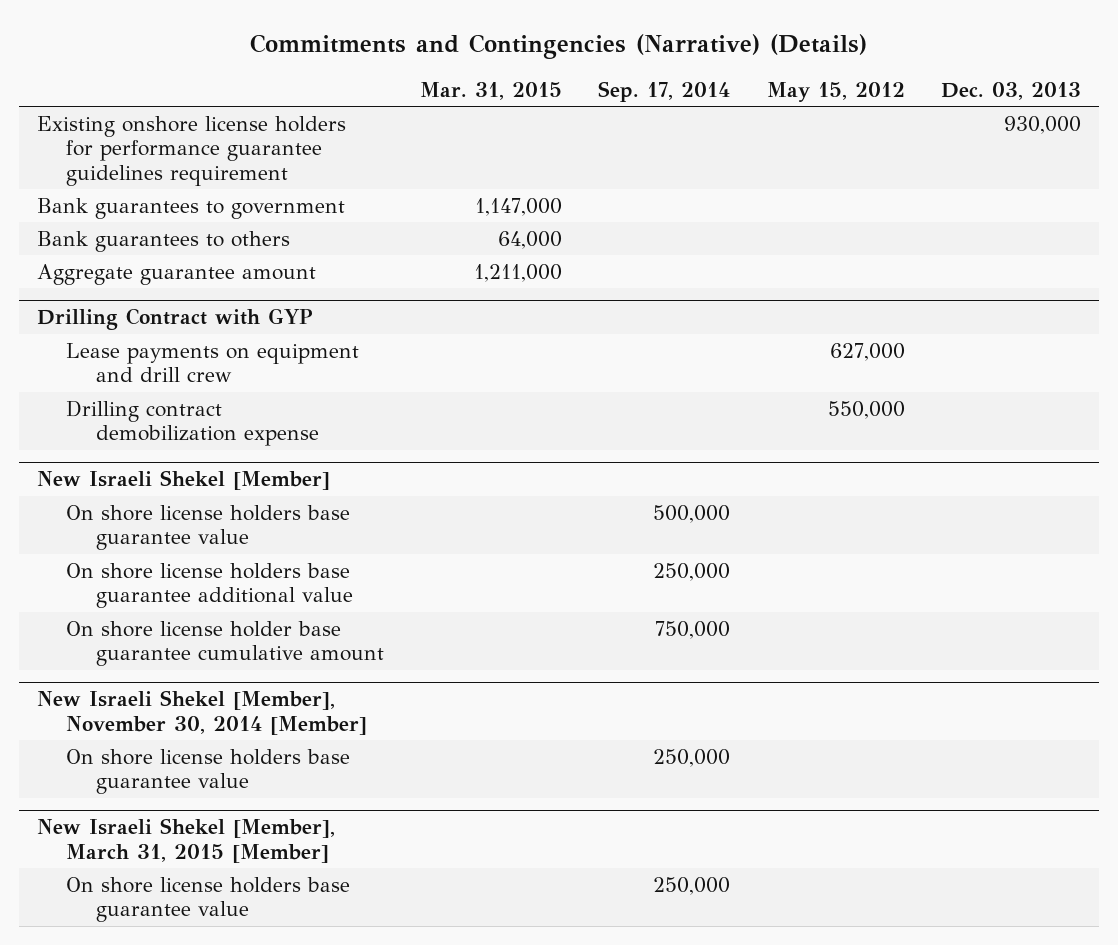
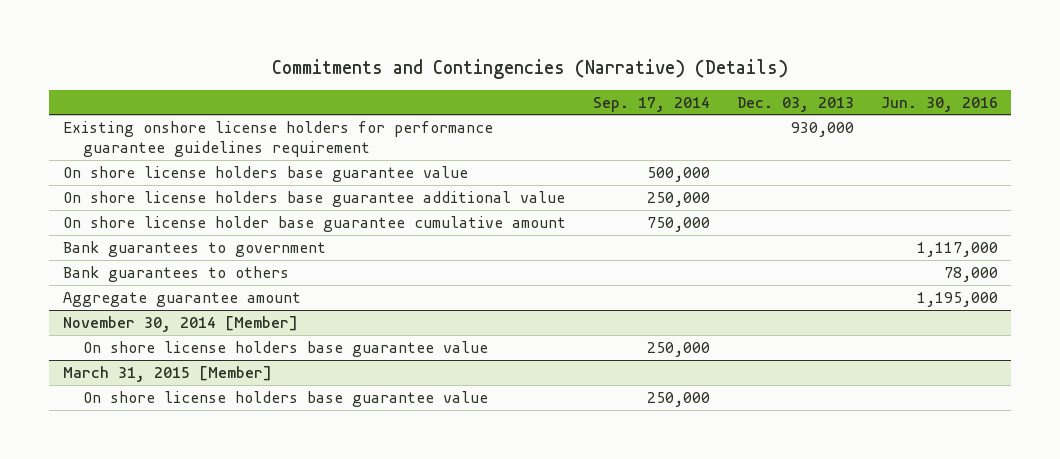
- | Mar. 31, 2015 | Sep. 17, 2014 | May 15, 2012 | Dec. 03, 2013
+ | Sep. 17, 2014 | Dec. 03, 2013 | Jun. 30, 2016
+ On shore license holders base guarantee value | 500,000 | |
+ On shore license holders base guarantee additional value | 250,000 | |
+ On shore license holder base guarantee cumulative amount | 750,000 | |
- Drilling Contract with GYP
- Lease payments on equipment and drill crew | | | 627,000 |
- Drilling contract demobilization expense | | | 550,000 |
- New Israeli Shekel [Member]
- On shore license holders base guarantee value | | 500,000 | |
- On shore license holders base guarantee additional value | | 250,000 | |
- On shore license holder base guarantee cumulative amount | | 750,000 | |
- New Israeli Shekel [Member], November 30, 2014 [Member]
+ November 30, 2014 [Member]
- New Israeli Shekel [Member], March 31, 2015 [Member]
+ March 31, 2015 [Member]

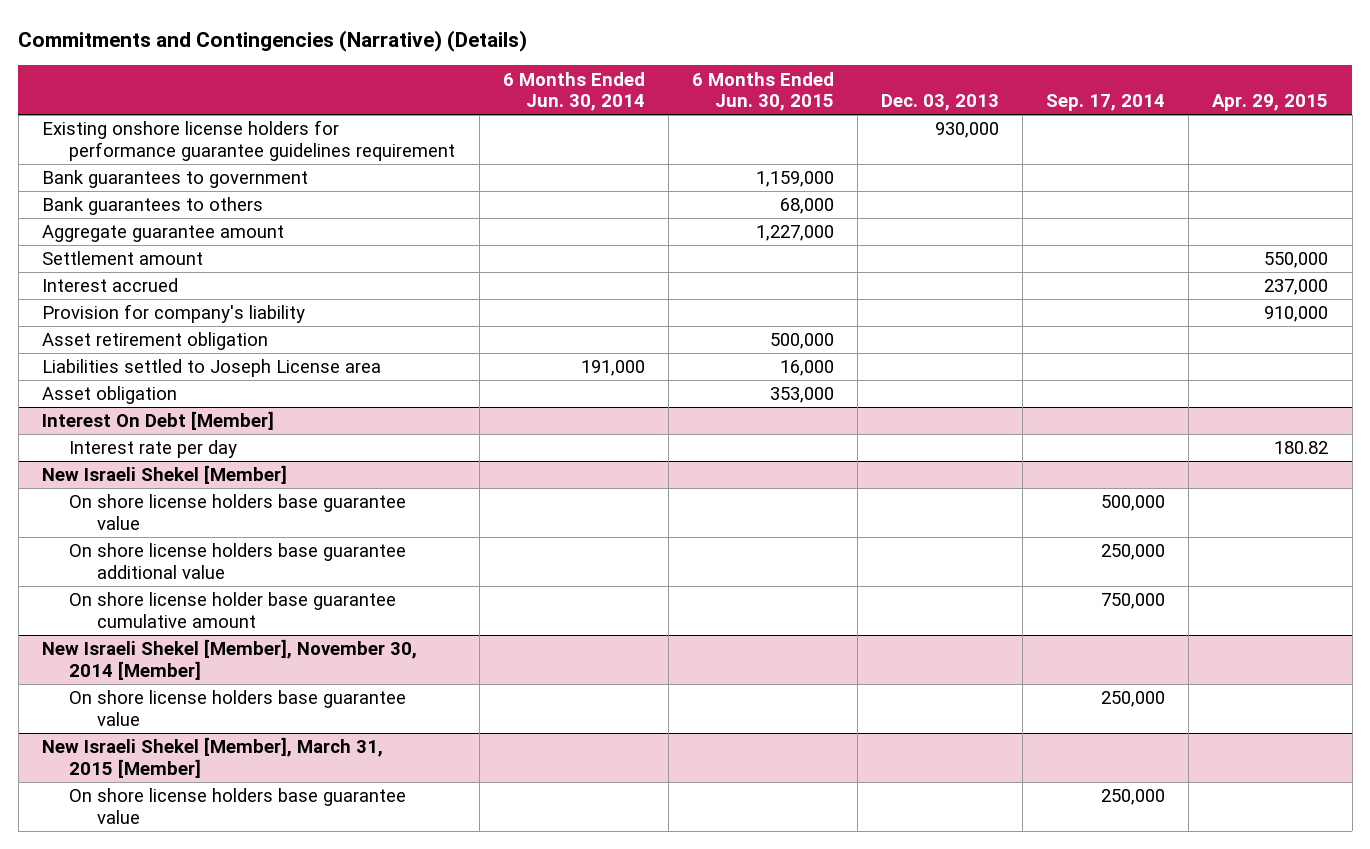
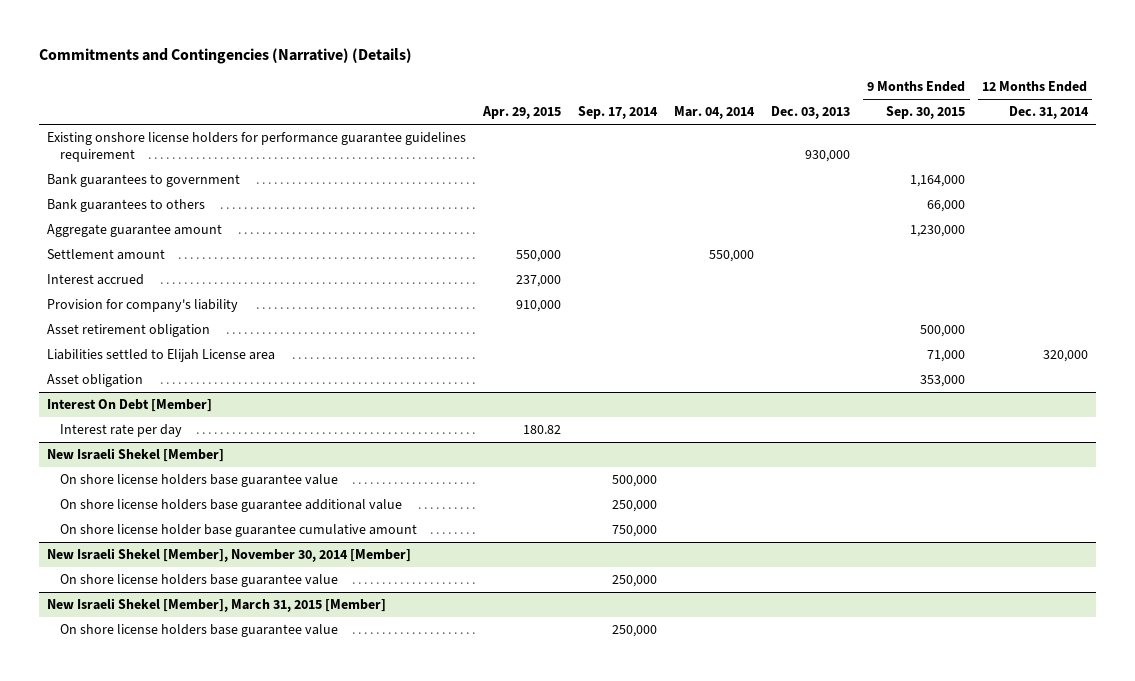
- | 6 Months Ended Jun. 30, 2014 | 6 Months Ended Jun. 30, 2015 | Dec. 03, 2013 | Sep. 17, 2014 | Apr. 29, 2015
+ | Apr. 29, 2015 | Sep. 17, 2014 | Mar. 04, 2014 | Dec. 03, 2013 | 9 Months Ended Sep. 30, 2015 | 12 Months Ended Dec. 31, 2014
- Liabilities settled to Joseph License area | 191,000 | 16,000 | | |
+ Liabilities settled to Elijah License area | | | | | 71,000 | 320,000

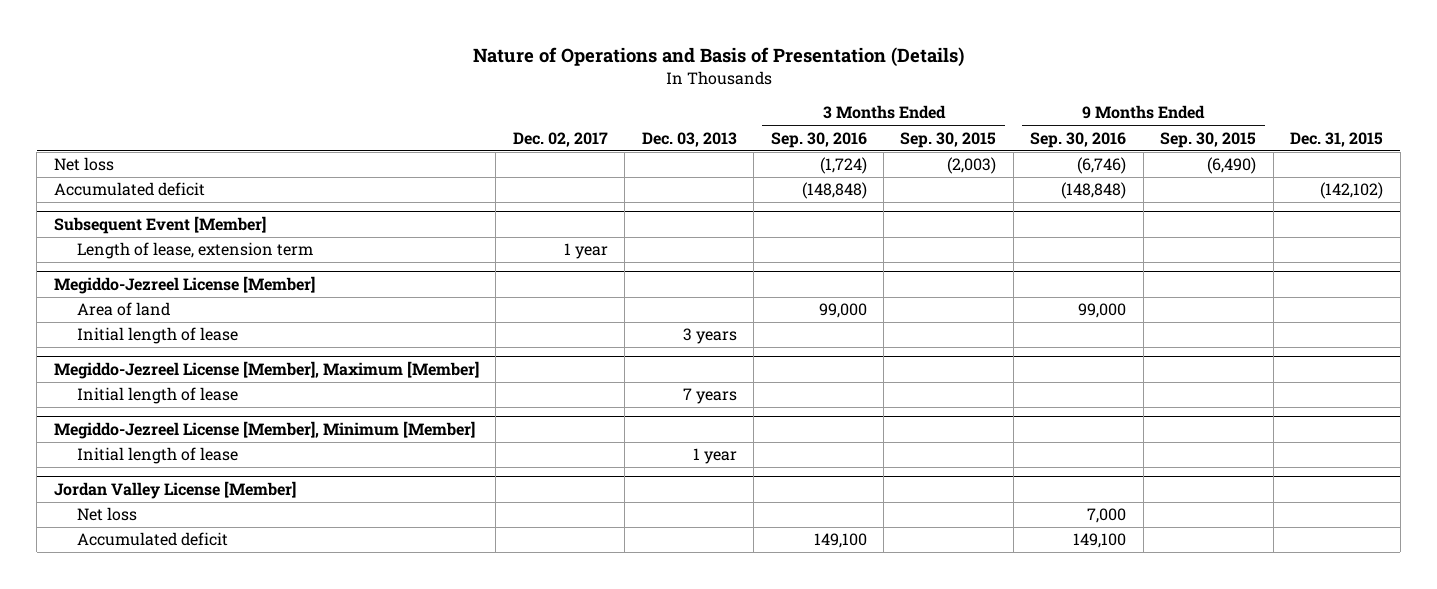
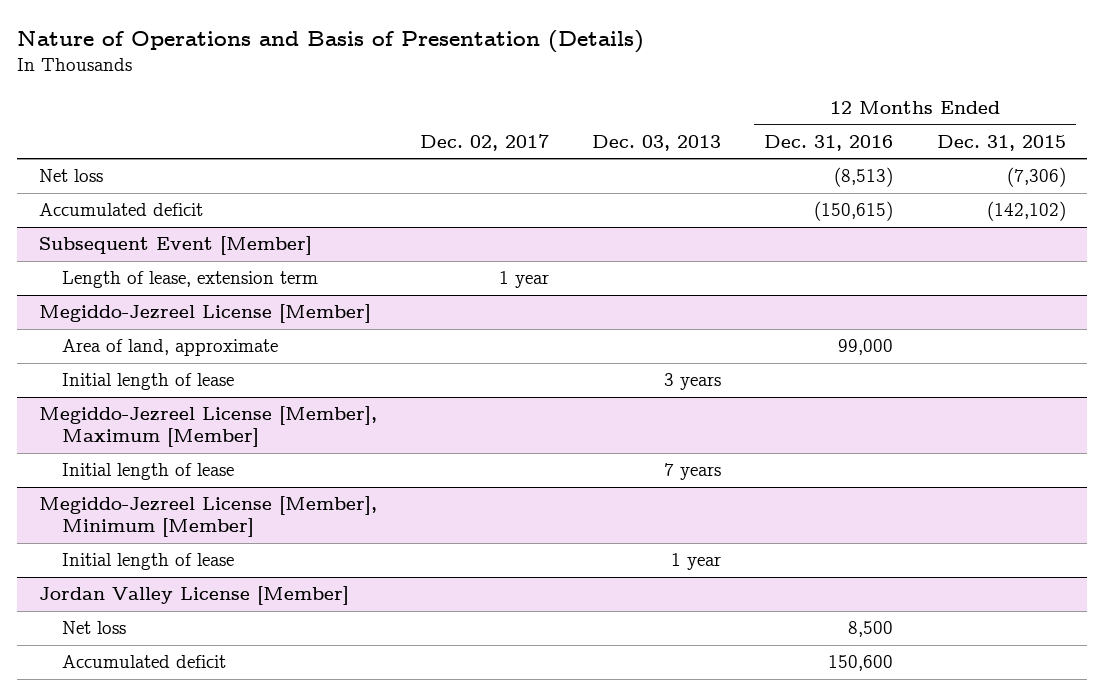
- | Dec. 02, 2017 | Dec. 03, 2013 | 3 Months Ended Sep. 30, 2016 | 3 Months Ended Sep. 30, 2015 | 9 Months Ended Sep. 30, 2016 | 9 Months Ended Sep. 30, 2015 | Dec. 31, 2015
+ | Dec. 02, 2017 | Dec. 03, 2013 | 12 Months Ended Dec. 31, 2016 | 12 Months Ended Dec. 31, 2015
@ Megiddo-Jezreel License [Member]
- Area of land | | | 99,000 | | 99,000 | |
+ Area of land, approximate | | | 99,000 |

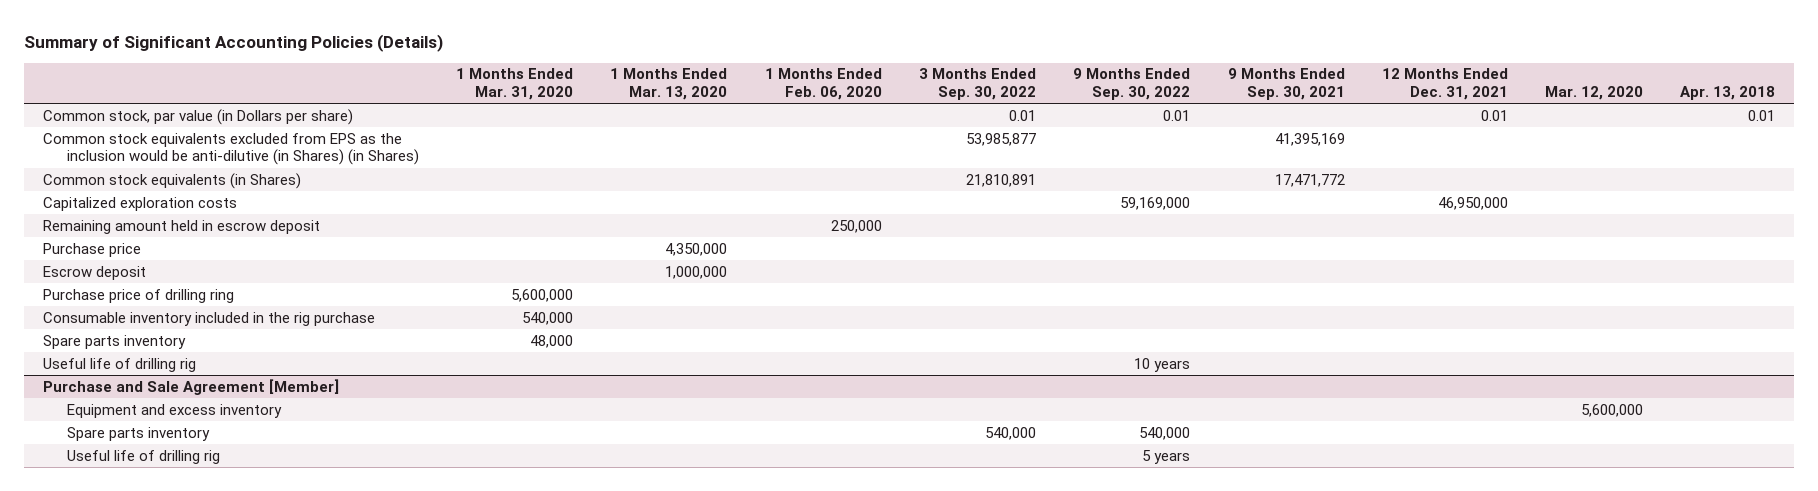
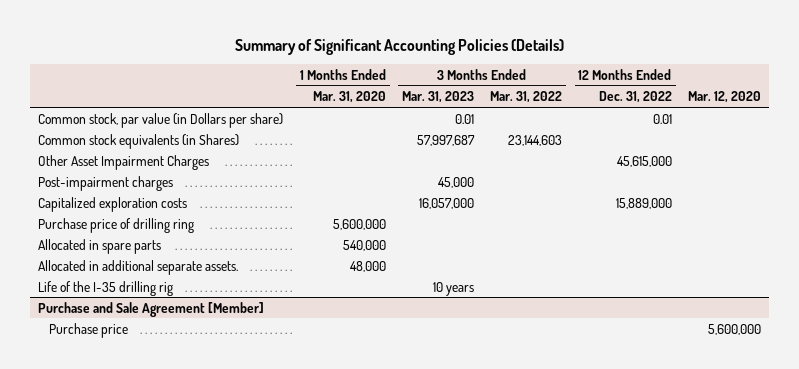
- | 1 Months Ended Mar. 31, 2020 | 1 Months Ended Mar. 13, 2020 | 1 Months Ended Feb. 06, 2020 | 3 Months Ended Sep. 30, 2022 | 9 Months Ended Sep. 30, 2022 | 9 Months Ended Sep. 30, 2021 | 12 Months Ended Dec. 31, 2021 | Mar. 12, 2020 | Apr. 13, 2018
+ | 1 Months Ended Mar. 31, 2020 | 3 Months Ended Mar. 31, 2023 | 3 Months Ended Mar. 31, 2022 | 12 Months Ended Dec. 31, 2022 | Mar. 12, 2020
- Common stock equivalents excluded from EPS as the inclusion would be anti-dilutive (in Shares) (in Shares) | | | | 53,985,877 | | 41,395,169 | | |
+ Other Asset Impairment Charges | | | | 45,615,000 |
+ Post-impairment charges | | 45,000 | | |
- Remaining amount held in escrow deposit | | | 250,000 | | | | | |
- Purchase price | | 4,350,000 | | | | | | |
- Escrow deposit | | 1,000,000 | | | | | | |
- Consumable inventory included in the rig purchase | 540,000 | | | | | | | |
- Spare parts inventory | 48,000 | | | | | | | |
- Useful life of drilling rig | | | | | 10 years | | | |
+ Allocated in spare parts | 540,000 | | | |
+ Allocated in additional separate assets. | 48,000 | | | |
+ Life of the I-35 drilling rig | | 10 years | | |
@ Purchase and Sale Agreement [Member]
- Equipment and excess inventory | | | | | | | | 5,600,000 |
- Spare parts inventory | | | | 540,000 | 540,000 | | | |
- Useful life of drilling rig | | | | | 5 years | | | |
+ Purchase price | | | | | 5,600,000

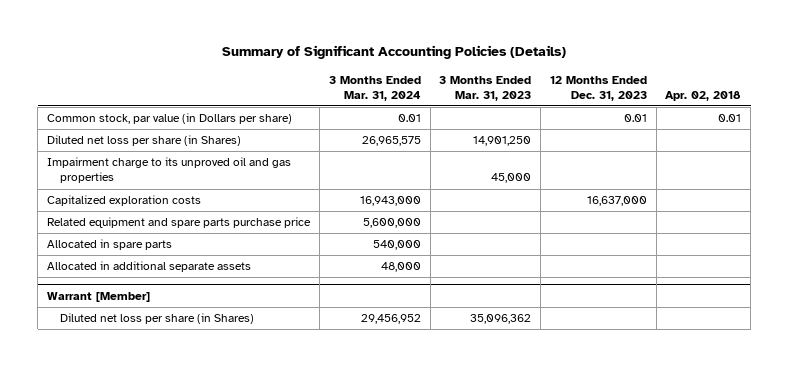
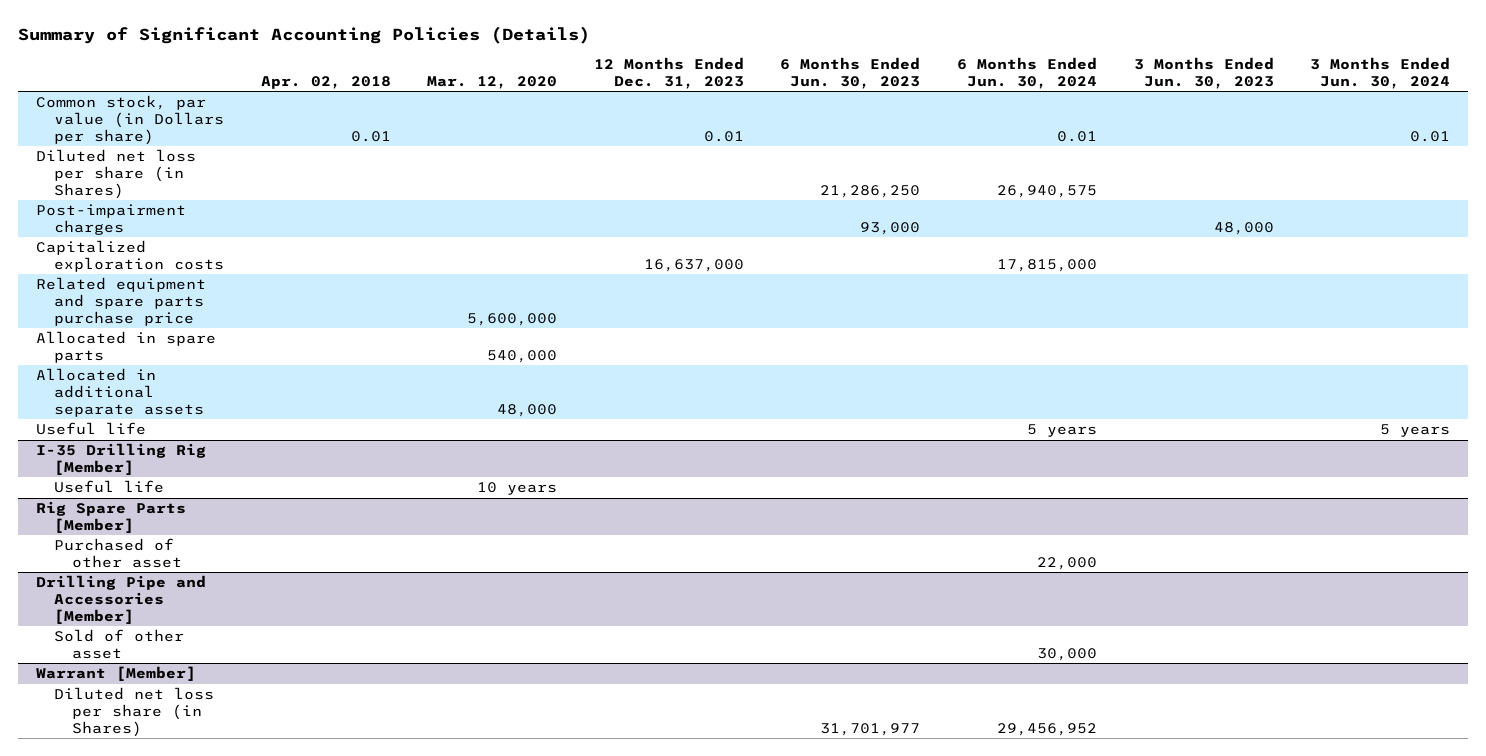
- | 3 Months Ended Mar. 31, 2024 | 3 Months Ended Mar. 31, 2023 | 12 Months Ended Dec. 31, 2023 | Apr. 02, 2018
+ | Apr. 02, 2018 | Mar. 12, 2020 | 12 Months Ended Dec. 31, 2023 | 6 Months Ended Jun. 30, 2023 | 6 Months Ended Jun. 30, 2024 | 3 Months Ended Jun. 30, 2023 | 3 Months Ended Jun. 30, 2024
- Impairment charge to its unproved oil and gas properties | | 45,000 | |
+ Post-impairment charges | | | | 93,000 | | 48,000 |
+ Useful life | | | | | 5 years | | 5 years
+ I-35 Drilling Rig [Member]
+ Useful life | | 10 years | | | | |
+ Rig Spare Parts [Member]
+ Purchased of other asset | | | | | 22,000 | |
+ Drilling Pipe and Accessories [Member]
+ Sold of other asset | | | | | 30,000 | |

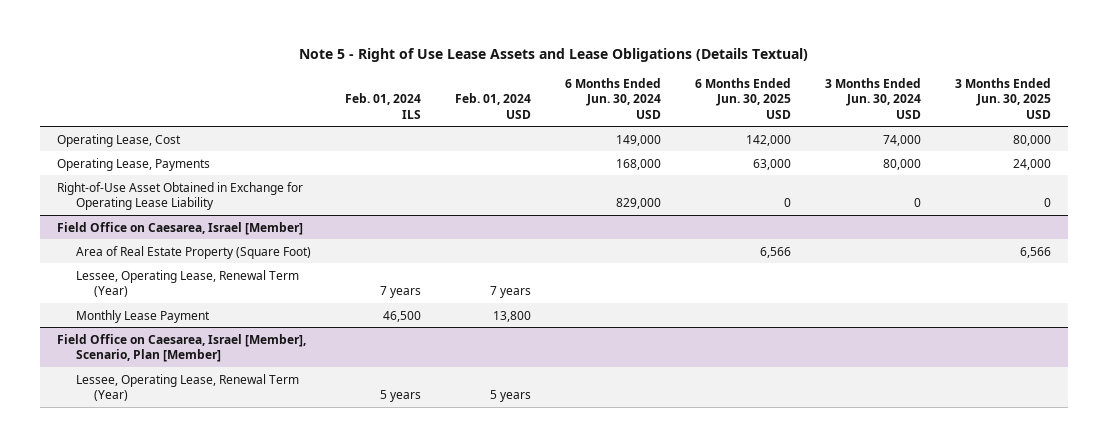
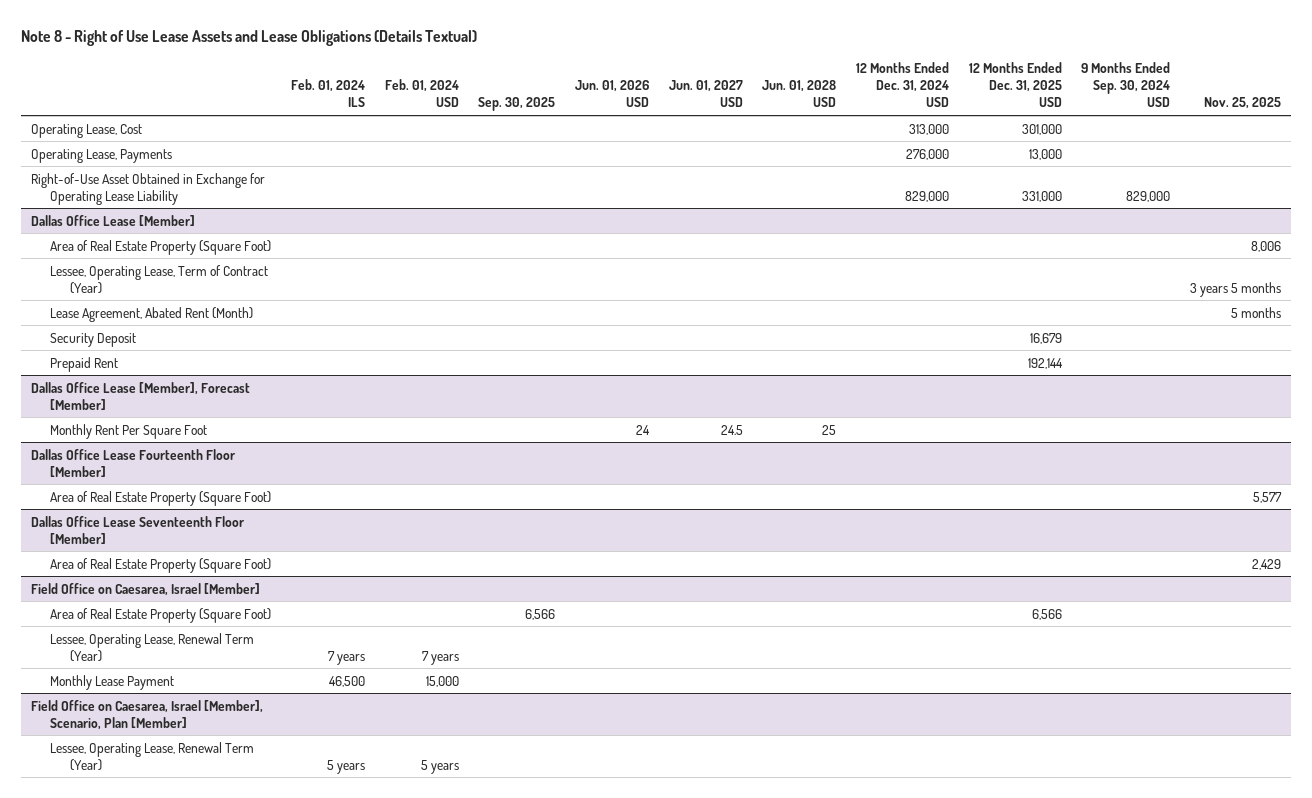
- Note 5 - Right of Use Lease Assets and Lease Obligations (Details Textual)
+ Note 8 - Right of Use Lease Assets and Lease Obligations (Details Textual)
- | Feb. 01, 2024 ILS | Feb. 01, 2024 USD | 6 Months Ended Jun. 30, 2024 USD | 6 Months Ended Jun. 30, 2025 USD | 3 Months Ended Jun. 30, 2024 USD | 3 Months Ended Jun. 30, 2025 USD
+ | Feb. 01, 2024 ILS | Feb. 01, 2024 USD | Sep. 30, 2025 | Jun. 01, 2026 USD | Jun. 01, 2027 USD | Jun. 01, 2028 USD | 12 Months Ended Dec. 31, 2024 USD | 12 Months Ended Dec. 31, 2025 USD | 9 Months Ended Sep. 30, 2024 USD | Nov. 25, 2025
+ Dallas Office Lease [Member]
+ Area of Real Estate Property (Square Foot) | | | | | | | | | | 8,006
+ Lessee, Operating Lease, Term of Contract (Year) | | | | | | | | | | 3 years 5 months
+ Lease Agreement, Abated Rent (Month) | | | | | | | | | | 5 months
+ Security Deposit | | | | | | | | 16,679 | |
+ Prepaid Rent | | | | | | | | 192,144 | |
+ Dallas Office Lease [Member], Forecast [Member]
+ Monthly Rent Per Square Foot | | | | 24 | 24.5 | 25 | | | |
+ Dallas Office Lease Fourteenth Floor [Member]
+ Area of Real Estate Property (Square Foot) | | | | | | | | | | 5,577
+ Dallas Office Lease Seventeenth Floor [Member]
+ Area of Real Estate Property (Square Foot) | | | | | | | | | | 2,429
@ Field Office on Caesarea, Israel [Member]
- Monthly Lease Payment | 46,500 | 13,800 | | | |
+ Monthly Lease Payment | 46,500 | 15,000 | | | | | | | |

